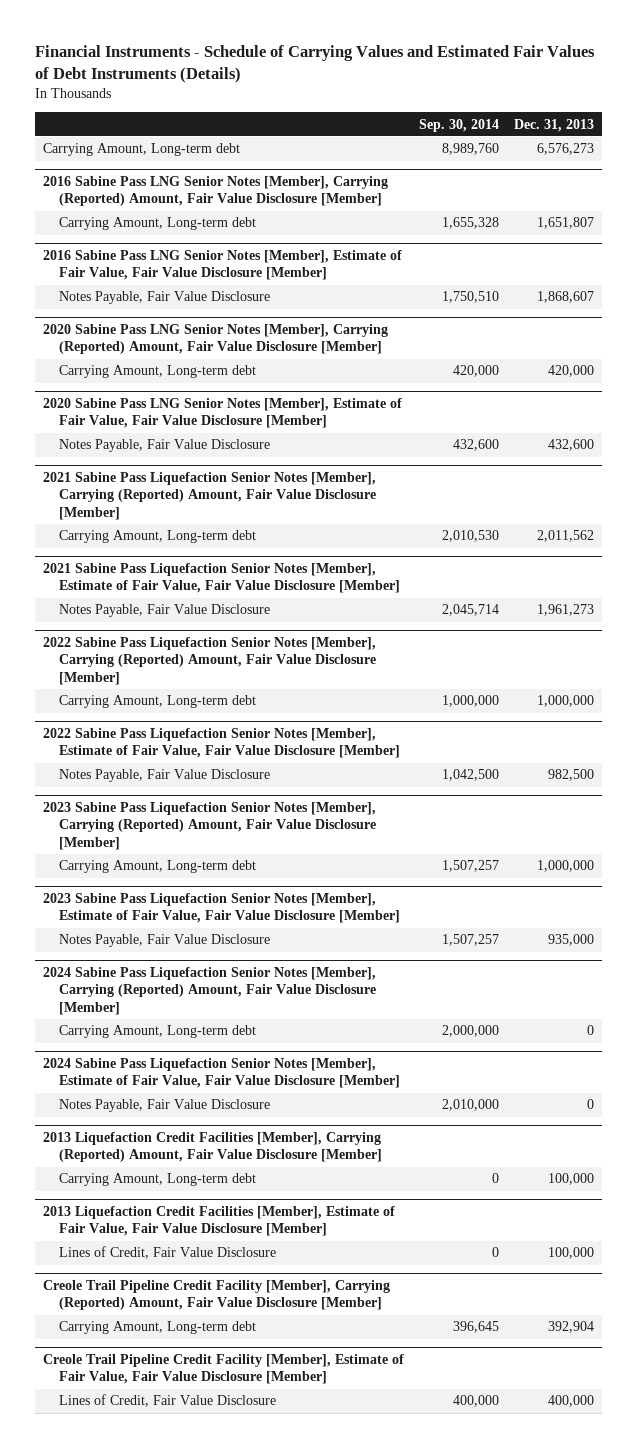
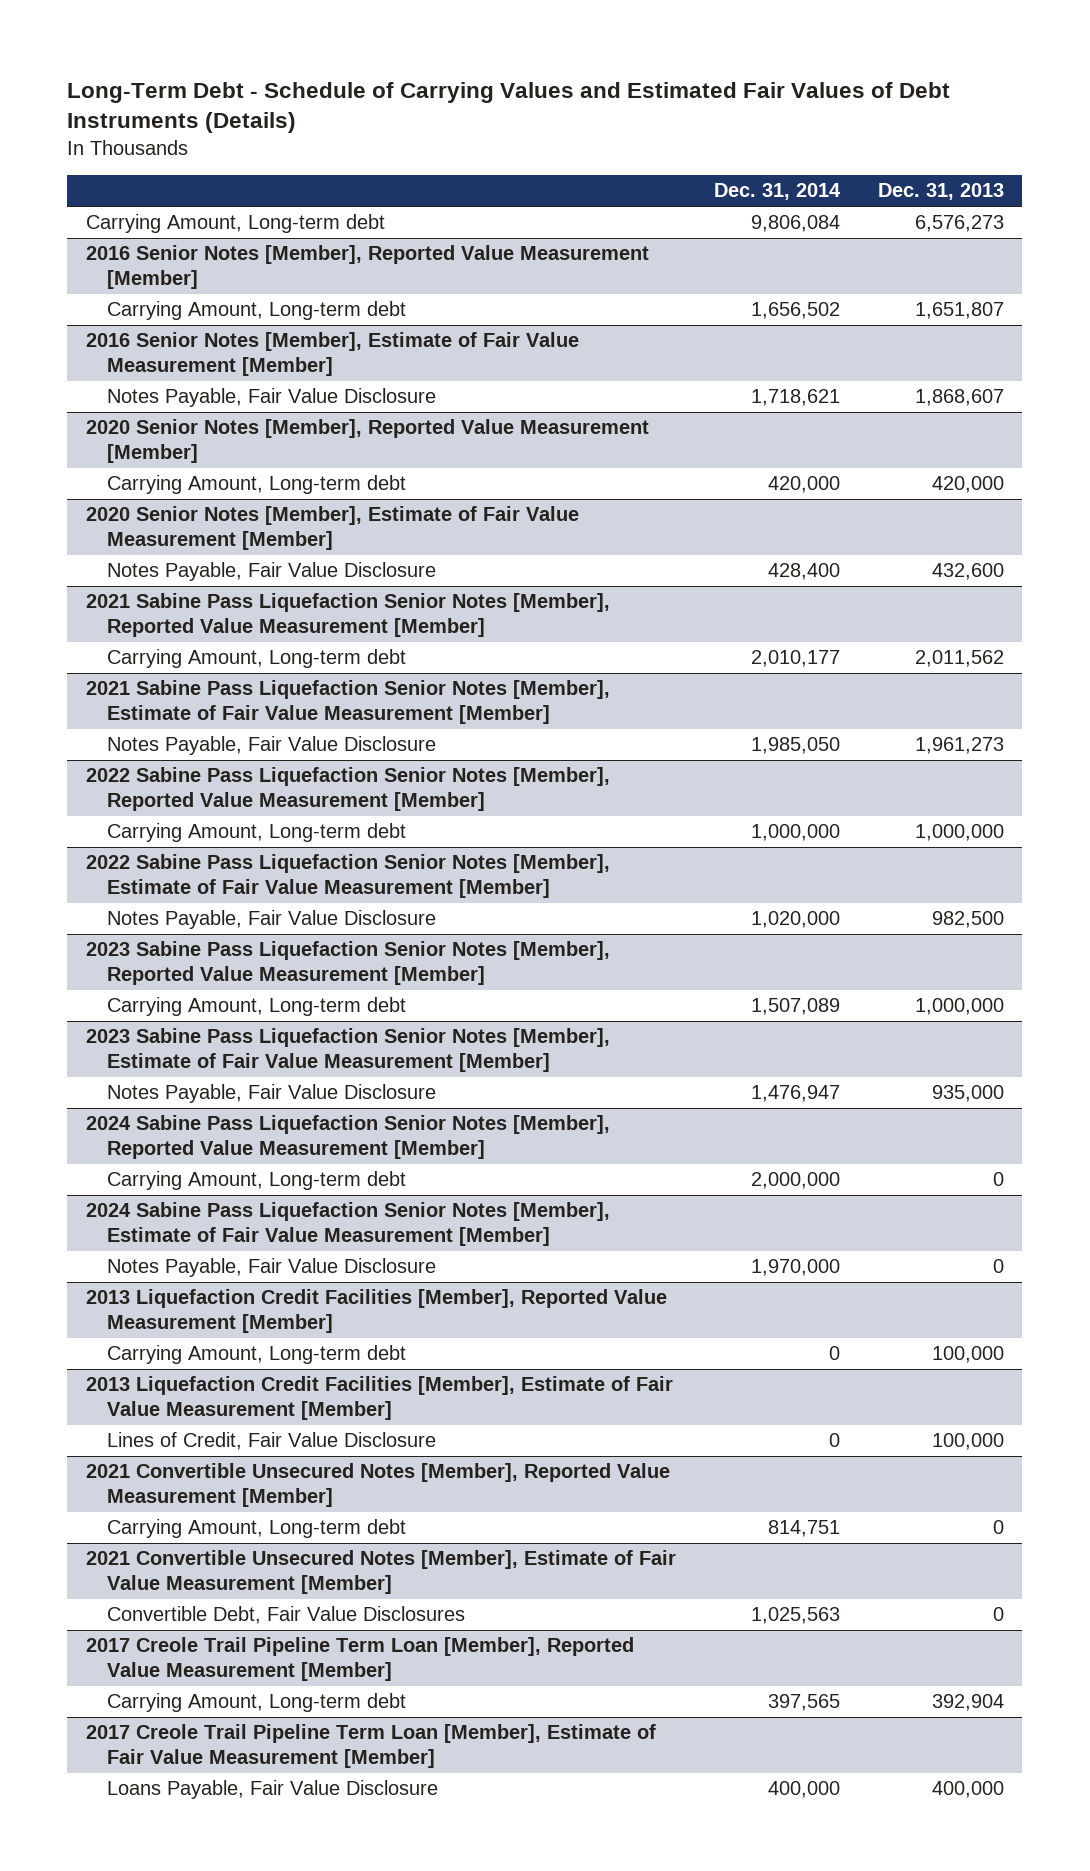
- Financial Instruments - Schedule of Carrying Values and Estimated Fair Values of Debt Instruments (Details)
+ Long-Term Debt - Schedule of Carrying Values and Estimated Fair Values of Debt Instruments (Details)
- | Sep. 30, 2014 | Dec. 31, 2013
+ | Dec. 31, 2014 | Dec. 31, 2013
- 2016 Sabine Pass LNG Senior Notes [Member], Carrying (Reported) Amount, Fair Value Disclosure [Member]
+ 2016 Senior Notes [Member], Reported Value Measurement [Member]
- 2016 Sabine Pass LNG Senior Notes [Member], Estimate of Fair Value, Fair Value Disclosure [Member]
+ 2016 Senior Notes [Member], Estimate of Fair Value Measurement [Member]
- 2020 Sabine Pass LNG Senior Notes [Member], Carrying (Reported) Amount, Fair Value Disclosure [Member]
+ 2020 Senior Notes [Member], Reported Value Measurement [Member]
- 2020 Sabine Pass LNG Senior Notes [Member], Estimate of Fair Value, Fair Value Disclosure [Member]
+ 2020 Senior Notes [Member], Estimate of Fair Value Measurement [Member]
- 2021 Sabine Pass Liquefaction Senior Notes [Member], Carrying (Reported) Amount, Fair Value Disclosure [Member]
+ 2021 Sabine Pass Liquefaction Senior Notes [Member], Reported Value Measurement [Member]
- 2021 Sabine Pass Liquefaction Senior Notes [Member], Estimate of Fair Value, Fair Value Disclosure [Member]
+ 2021 Sabine Pass Liquefaction Senior Notes [Member], Estimate of Fair Value Measurement [Member]
- 2022 Sabine Pass Liquefaction Senior Notes [Member], Carrying (Reported) Amount, Fair Value Disclosure [Member]
+ 2022 Sabine Pass Liquefaction Senior Notes [Member], Reported Value Measurement [Member]
- 2022 Sabine Pass Liquefaction Senior Notes [Member], Estimate of Fair Value, Fair Value Disclosure [Member]
+ 2022 Sabine Pass Liquefaction Senior Notes [Member], Estimate of Fair Value Measurement [Member]
- 2023 Sabine Pass Liquefaction Senior Notes [Member], Carrying (Reported) Amount, Fair Value Disclosure [Member]
+ 2023 Sabine Pass Liquefaction Senior Notes [Member], Reported Value Measurement [Member]
- 2023 Sabine Pass Liquefaction Senior Notes [Member], Estimate of Fair Value, Fair Value Disclosure [Member]
+ 2023 Sabine Pass Liquefaction Senior Notes [Member], Estimate of Fair Value Measurement [Member]
- 2024 Sabine Pass Liquefaction Senior Notes [Member], Carrying (Reported) Amount, Fair Value Disclosure [Member]
+ 2024 Sabine Pass Liquefaction Senior Notes [Member], Reported Value Measurement [Member]
- 2024 Sabine Pass Liquefaction Senior Notes [Member], Estimate of Fair Value, Fair Value Disclosure [Member]
+ 2024 Sabine Pass Liquefaction Senior Notes [Member], Estimate of Fair Value Measurement [Member]
- 2013 Liquefaction Credit Facilities [Member], Carrying (Reported) Amount, Fair Value Disclosure [Member]
+ 2013 Liquefaction Credit Facilities [Member], Reported Value Measurement [Member]
- 2013 Liquefaction Credit Facilities [Member], Estimate of Fair Value, Fair Value Disclosure [Member]
+ 2013 Liquefaction Credit Facilities [Member], Estimate of Fair Value Measurement [Member]
- Creole Trail Pipeline Credit Facility [Member], Carrying (Reported) Amount, Fair Value Disclosure [Member]
+ 2021 Convertible Unsecured Notes [Member], Reported Value Measurement [Member]
+ Carrying Amount, Long-term debt | 814,751 | 0
+ 2021 Convertible Unsecured Notes [Member], Estimate of Fair Value Measurement [Member]
+ Convertible Debt, Fair Value Disclosures | 1,025,563 | 0
+ 2017 Creole Trail Pipeline Term Loan [Member], Reported Value Measurement [Member]
- Creole Trail Pipeline Credit Facility [Member], Estimate of Fair Value, Fair Value Disclosure [Member]
- Lines of Credit, Fair Value Disclosure | 400,000 | 400,000
+ 2017 Creole Trail Pipeline Term Loan [Member], Estimate of Fair Value Measurement [Member]
+ Loans Payable, Fair Value Disclosure | 400,000 | 400,000

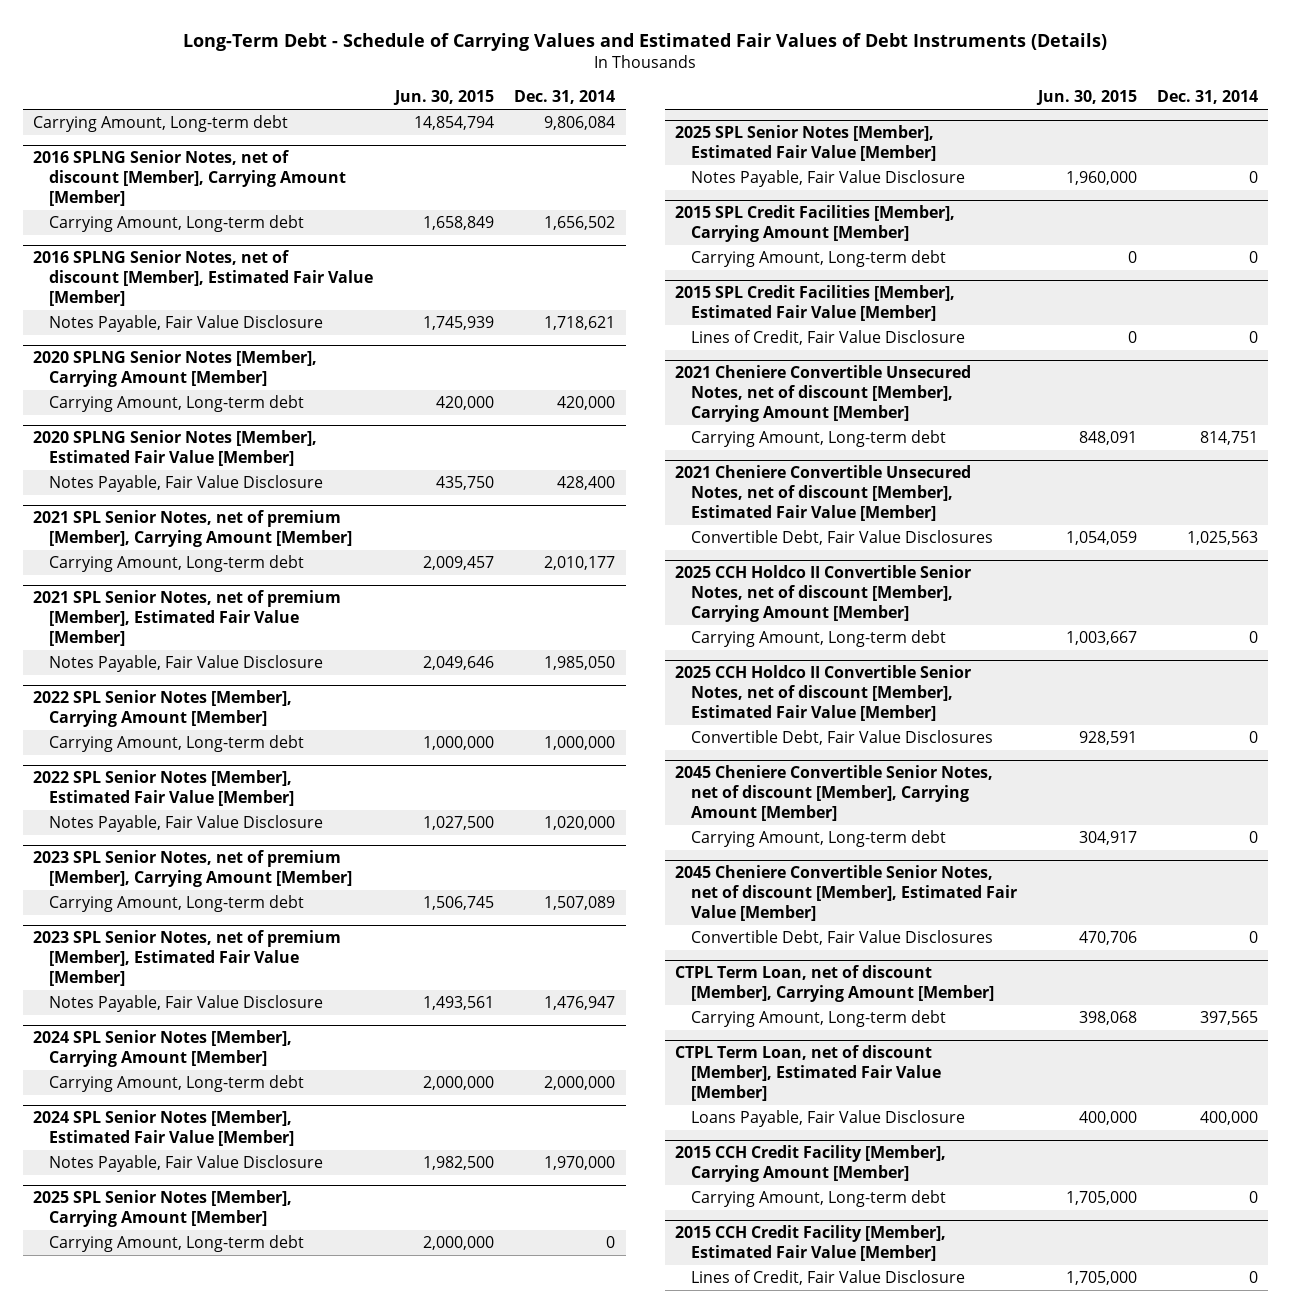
- | Dec. 31, 2014 | Dec. 31, 2013
+ | Jun. 30, 2015 | Dec. 31, 2014
- 2016 Senior Notes [Member], Reported Value Measurement [Member]
+ 2016 SPLNG Senior Notes, net of discount [Member], Carrying Amount [Member]
- 2016 Senior Notes [Member], Estimate of Fair Value Measurement [Member]
+ 2016 SPLNG Senior Notes, net of discount [Member], Estimated Fair Value [Member]
- 2020 Senior Notes [Member], Reported Value Measurement [Member]
+ 2020 SPLNG Senior Notes [Member], Carrying Amount [Member]
- 2020 Senior Notes [Member], Estimate of Fair Value Measurement [Member]
+ 2020 SPLNG Senior Notes [Member], Estimated Fair Value [Member]
- 2021 Sabine Pass Liquefaction Senior Notes [Member], Reported Value Measurement [Member]
+ 2021 SPL Senior Notes, net of premium [Member], Carrying Amount [Member]
- 2021 Sabine Pass Liquefaction Senior Notes [Member], Estimate of Fair Value Measurement [Member]
+ 2021 SPL Senior Notes, net of premium [Member], Estimated Fair Value [Member]
- 2022 Sabine Pass Liquefaction Senior Notes [Member], Reported Value Measurement [Member]
+ 2022 SPL Senior Notes [Member], Carrying Amount [Member]
- 2022 Sabine Pass Liquefaction Senior Notes [Member], Estimate of Fair Value Measurement [Member]
+ 2022 SPL Senior Notes [Member], Estimated Fair Value [Member]
- 2023 Sabine Pass Liquefaction Senior Notes [Member], Reported Value Measurement [Member]
+ 2023 SPL Senior Notes, net of premium [Member], Carrying Amount [Member]
- 2023 Sabine Pass Liquefaction Senior Notes [Member], Estimate of Fair Value Measurement [Member]
+ 2023 SPL Senior Notes, net of premium [Member], Estimated Fair Value [Member]
- 2024 Sabine Pass Liquefaction Senior Notes [Member], Reported Value Measurement [Member]
+ 2024 SPL Senior Notes [Member], Carrying Amount [Member]
- 2024 Sabine Pass Liquefaction Senior Notes [Member], Estimate of Fair Value Measurement [Member]
+ 2024 SPL Senior Notes [Member], Estimated Fair Value [Member]
- 2013 Liquefaction Credit Facilities [Member], Reported Value Measurement [Member]
+ 2025 SPL Senior Notes [Member], Carrying Amount [Member]
- 2013 Liquefaction Credit Facilities [Member], Estimate of Fair Value Measurement [Member]
+ 2025 SPL Senior Notes [Member], Estimated Fair Value [Member]
+ Notes Payable, Fair Value Disclosure | 1,960,000 | 0
+ 2015 SPL Credit Facilities [Member], Carrying Amount [Member]
+ Carrying Amount, Long-term debt | 0 | 0
+ 2015 SPL Credit Facilities [Member], Estimated Fair Value [Member]
- 2021 Convertible Unsecured Notes [Member], Reported Value Measurement [Member]
+ 2021 Cheniere Convertible Unsecured Notes, net of discount [Member], Carrying Amount [Member]
- 2021 Convertible Unsecured Notes [Member], Estimate of Fair Value Measurement [Member]
+ 2021 Cheniere Convertible Unsecured Notes, net of discount [Member], Estimated Fair Value [Member]
- 2017 Creole Trail Pipeline Term Loan [Member], Reported Value Measurement [Member]
+ 2025 CCH Holdco II Convertible Senior Notes, net of discount [Member], Carrying Amount [Member]
+ Carrying Amount, Long-term debt | 1,003,667 | 0
+ 2025 CCH Holdco II Convertible Senior Notes, net of discount [Member], Estimated Fair Value [Member]
+ Convertible Debt, Fair Value Disclosures | 928,591 | 0
+ 2045 Cheniere Convertible Senior Notes, net of discount [Member], Carrying Amount [Member]
+ Carrying Amount, Long-term debt | 304,917 | 0
+ 2045 Cheniere Convertible Senior Notes, net of discount [Member], Estimated Fair Value [Member]
+ Convertible Debt, Fair Value Disclosures | 470,706 | 0
+ CTPL Term Loan, net of discount [Member], Carrying Amount [Member]
- 2017 Creole Trail Pipeline Term Loan [Member], Estimate of Fair Value Measurement [Member]
+ CTPL Term Loan, net of discount [Member], Estimated Fair Value [Member]
+ 2015 CCH Credit Facility [Member], Carrying Amount [Member]
+ Carrying Amount, Long-term debt | 1,705,000 | 0
+ 2015 CCH Credit Facility [Member], Estimated Fair Value [Member]
+ Lines of Credit, Fair Value Disclosure | 1,705,000 | 0

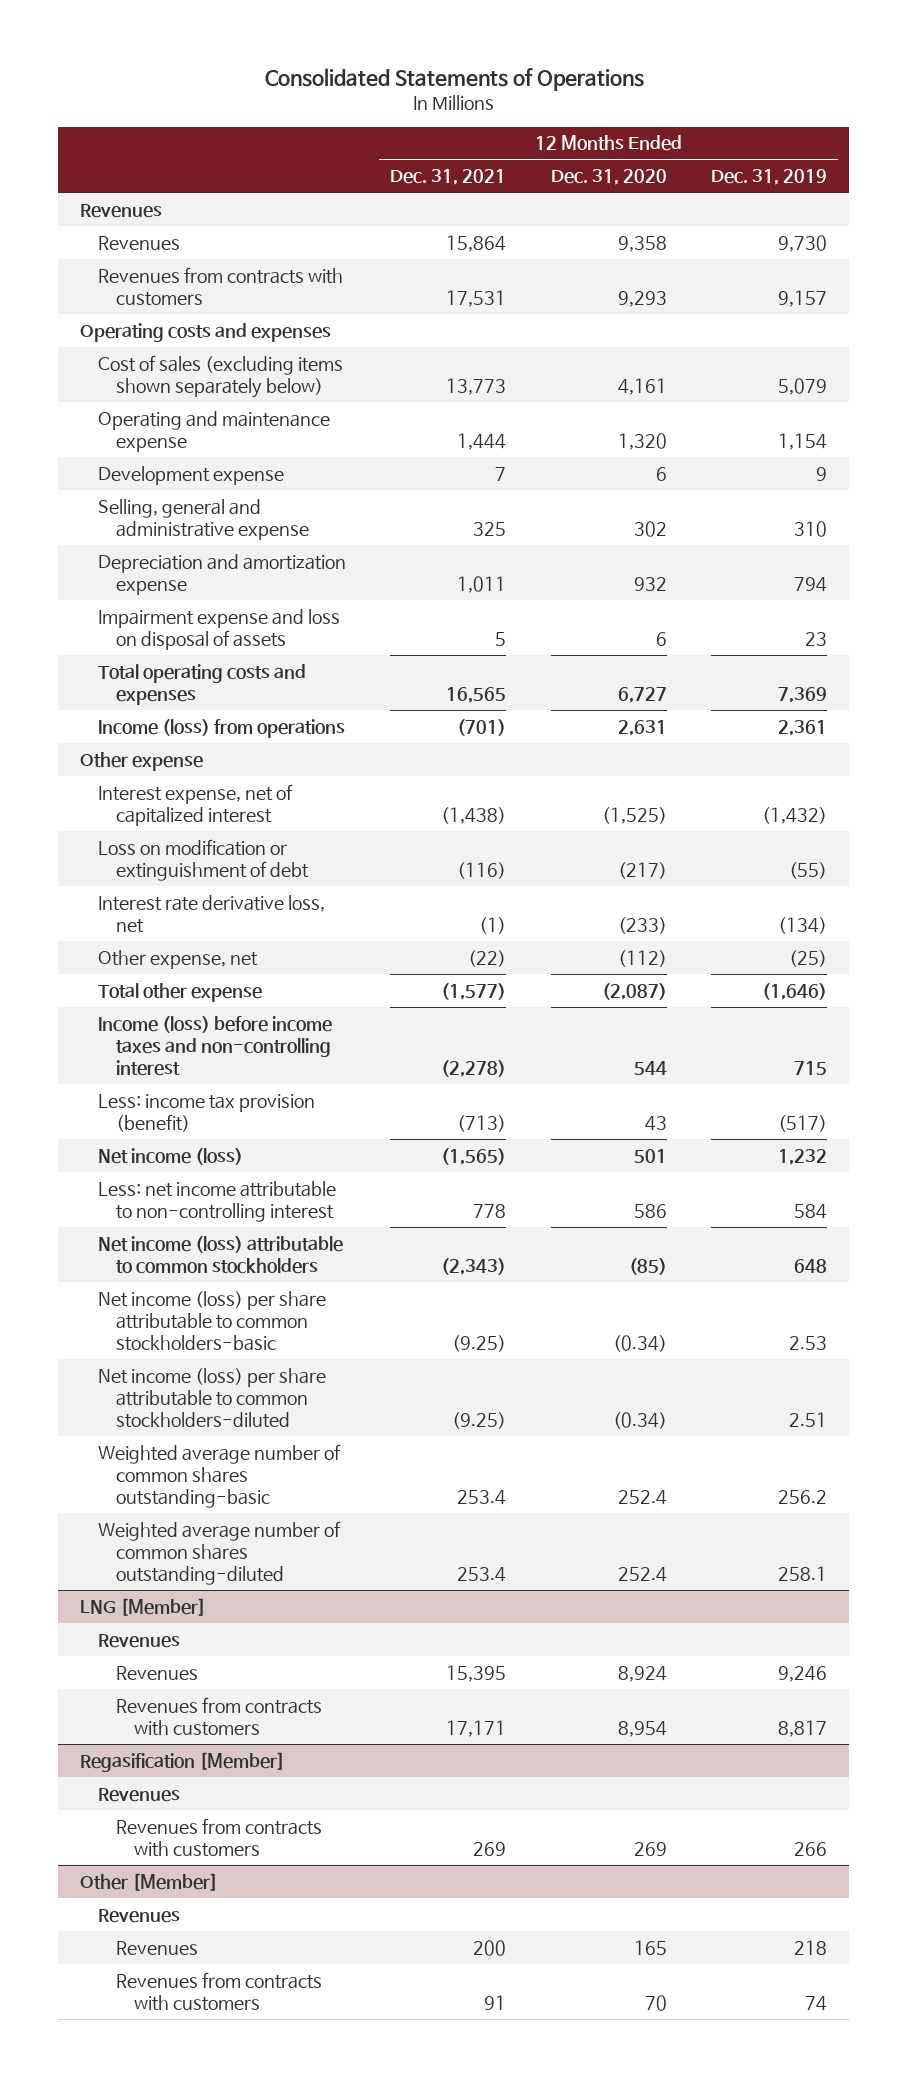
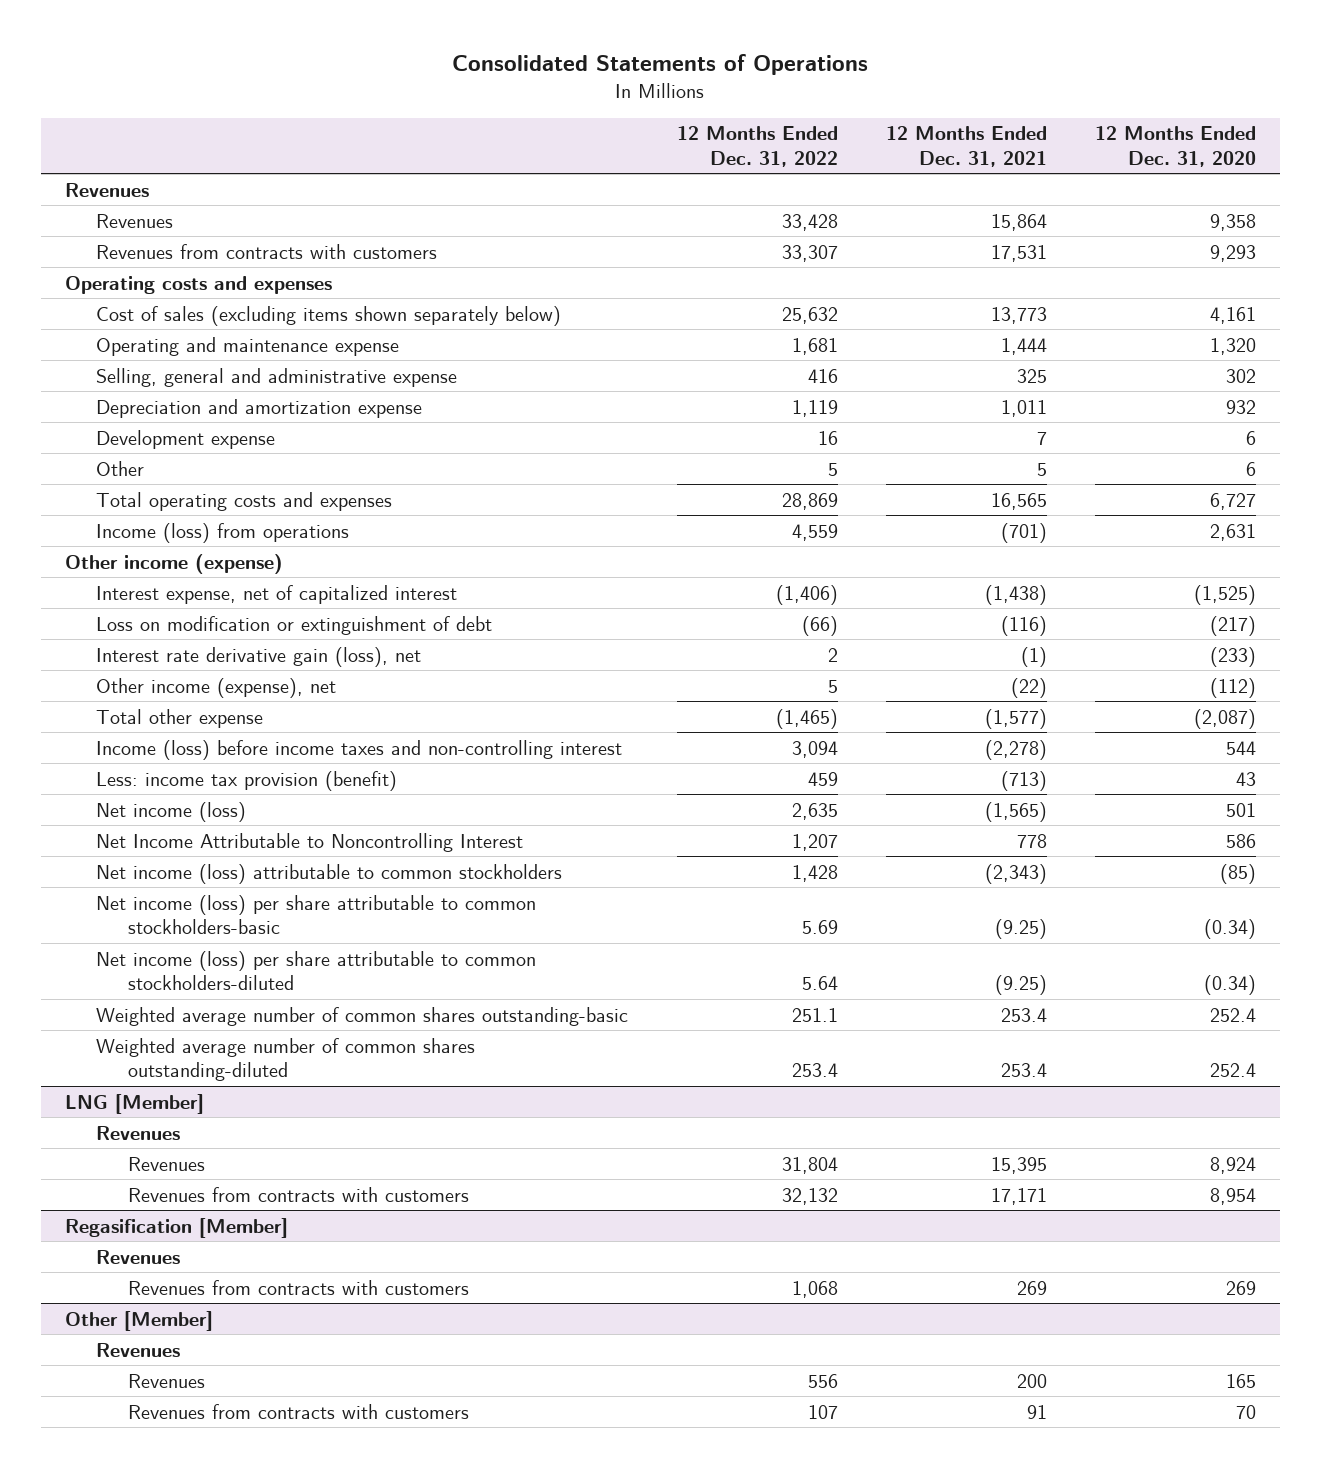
- | 12 Months Ended Dec. 31, 2021 | 12 Months Ended Dec. 31, 2020 | 12 Months Ended Dec. 31, 2019
+ | 12 Months Ended Dec. 31, 2022 | 12 Months Ended Dec. 31, 2021 | 12 Months Ended Dec. 31, 2020
- Impairment expense and loss on disposal of assets | 5 | 6 | 23
moved down: Development expense | 16 | 7 | 6
+ Other | 5 | 5 | 6
- Other expense
+ Other income (expense)
- Interest rate derivative loss, net | (1) | (233) | (134)
- Other expense, net | (22) | (112) | (25)
+ Interest rate derivative gain (loss), net | 2 | (1) | (233)
+ Other income (expense), net | 5 | (22) | (112)
- Less: net income attributable to non-controlling interest | 778 | 586 | 584
+ Net Income Attributable to Noncontrolling Interest | 1,207 | 778 | 586

